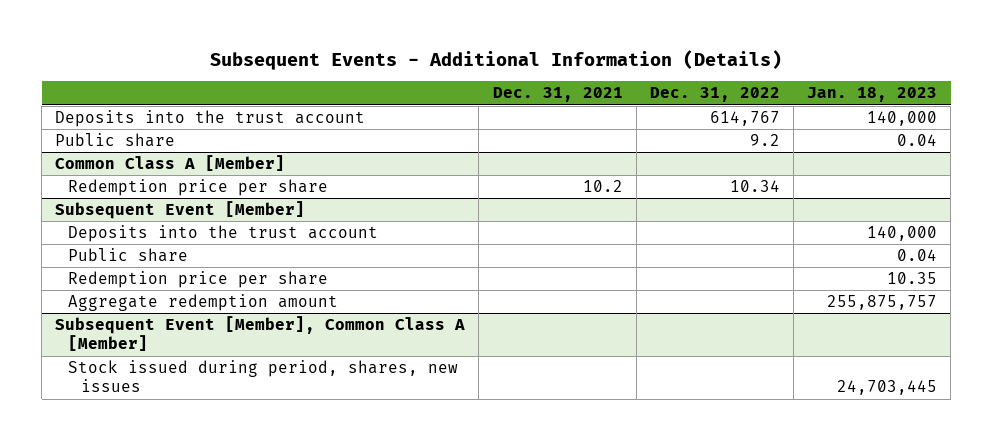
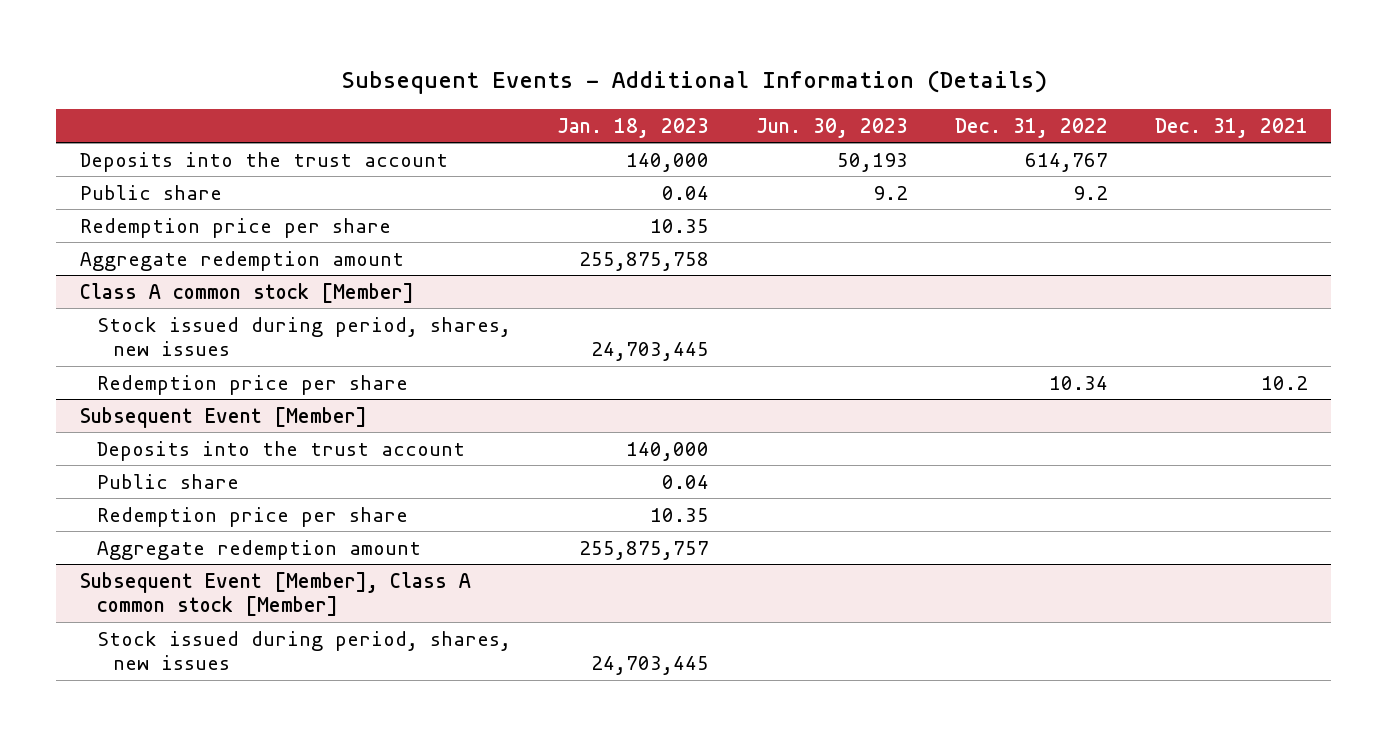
- | Dec. 31, 2021 | Dec. 31, 2022 | Jan. 18, 2023
+ | Jan. 18, 2023 | Jun. 30, 2023 | Dec. 31, 2022 | Dec. 31, 2021
- Common Class A [Member]
+ Redemption price per share | 10.35 | | |
+ Aggregate redemption amount | 255,875,758 | | |
+ Class A common stock [Member]
+ Stock issued during period, shares, new issues | 24,703,445 | | |
- Subsequent Event [Member], Common Class A [Member]
+ Subsequent Event [Member], Class A common stock [Member]

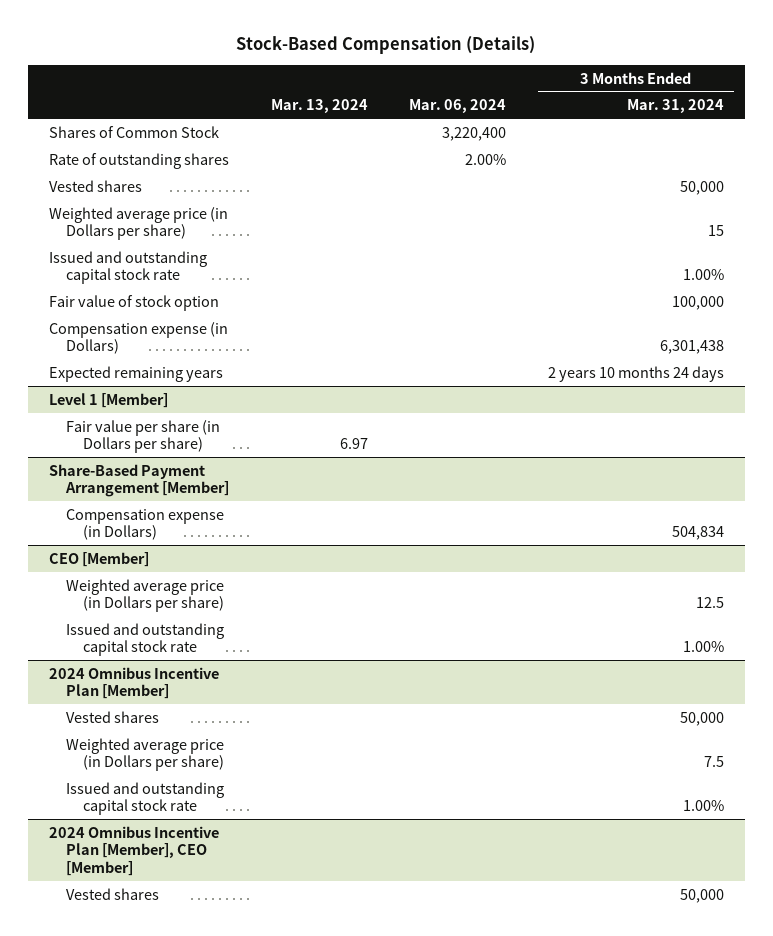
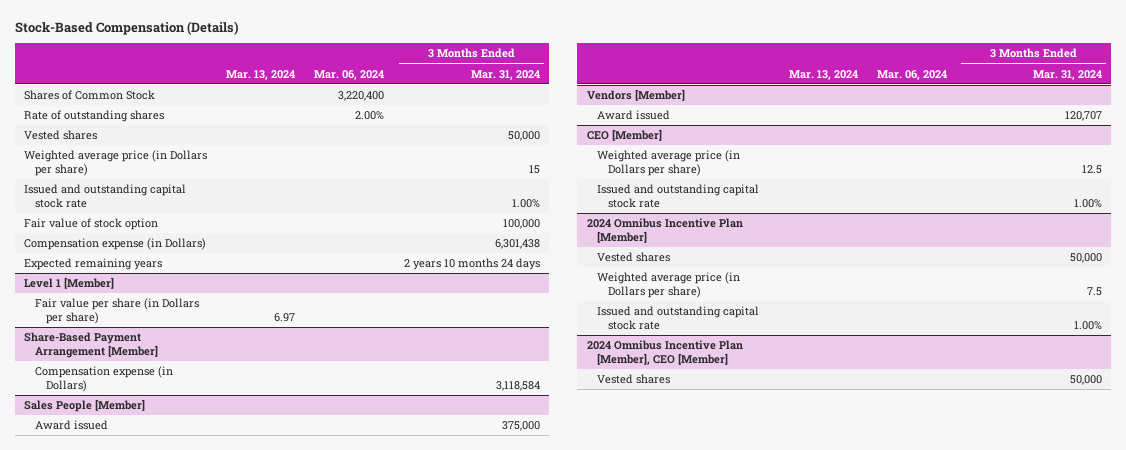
@ Share-Based Payment Arrangement [Member]
- Compensation expense (in Dollars) | | | 504,834
+ Compensation expense (in Dollars) | | | 3,118,584
+ Sales People [Member]
+ Award issued | | | 375,000
+ Vendors [Member]
+ Award issued | | | 120,707

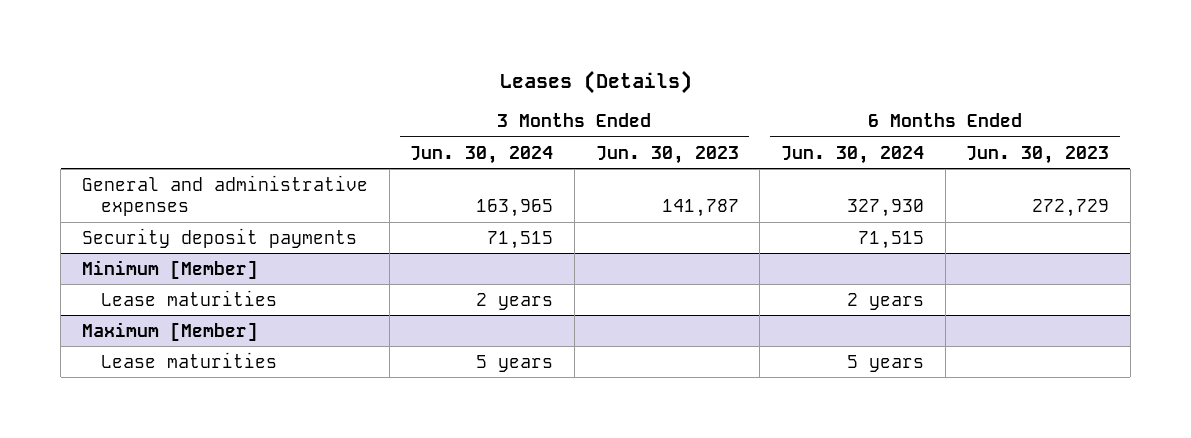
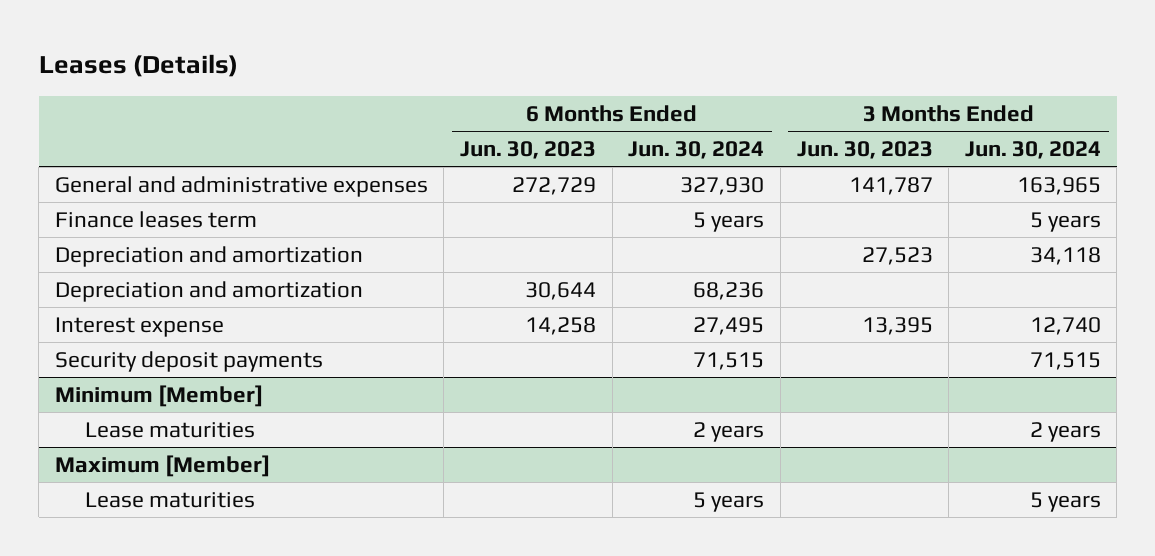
- | 3 Months Ended Jun. 30, 2024 | 3 Months Ended Jun. 30, 2023 | 6 Months Ended Jun. 30, 2024 | 6 Months Ended Jun. 30, 2023
+ | 6 Months Ended Jun. 30, 2023 | 6 Months Ended Jun. 30, 2024 | 3 Months Ended Jun. 30, 2023 | 3 Months Ended Jun. 30, 2024
+ Finance leases term | | 5 years | | 5 years
+ Depreciation and amortization | | | 27,523 | 34,118
+ Depreciation and amortization | 30,644 | 68,236 | |
+ Interest expense | 14,258 | 27,495 | 13,395 | 12,740

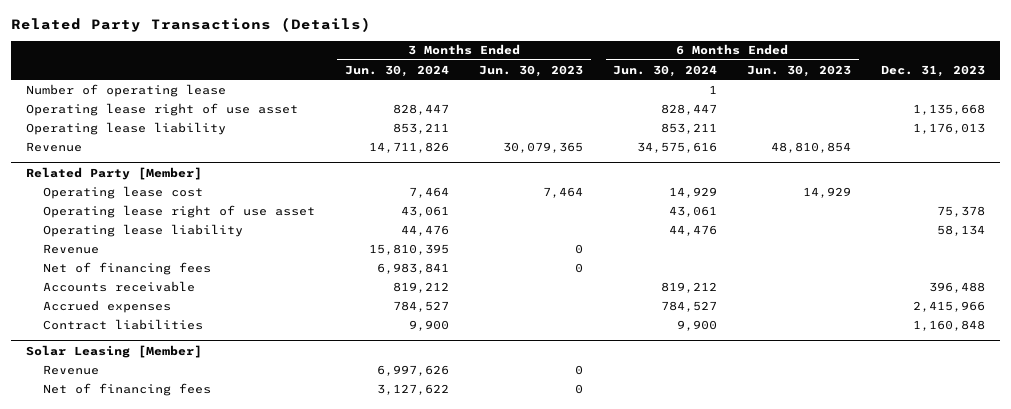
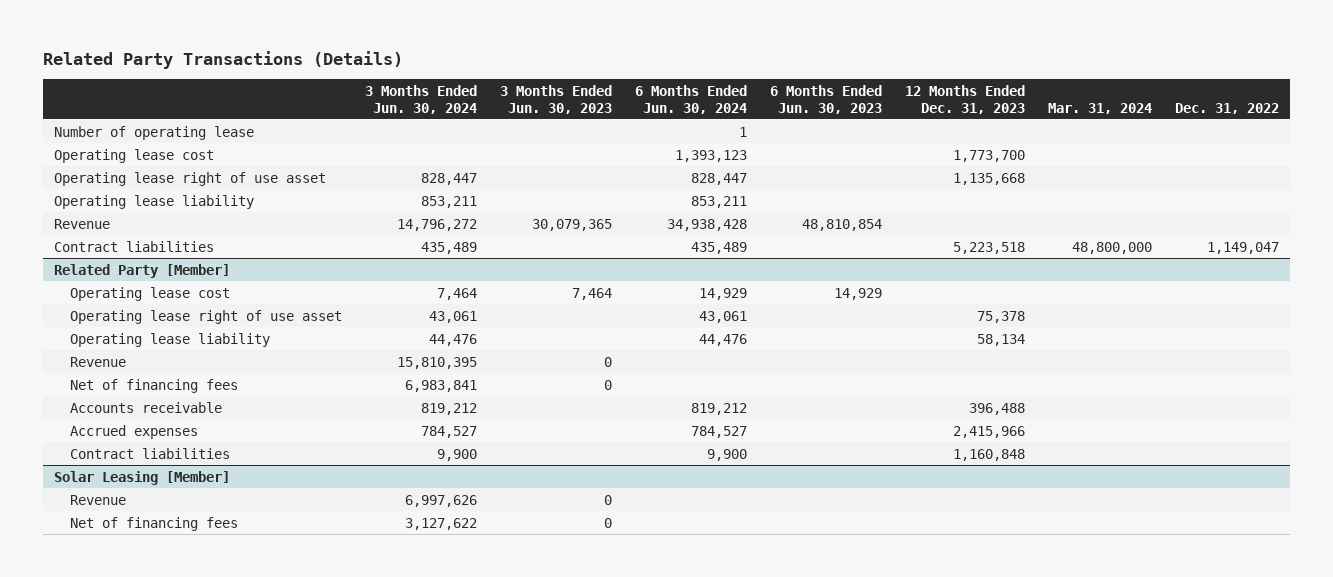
- | 3 Months Ended Jun. 30, 2024 | 3 Months Ended Jun. 30, 2023 | 6 Months Ended Jun. 30, 2024 | 6 Months Ended Jun. 30, 2023 | Dec. 31, 2023
+ | 3 Months Ended Jun. 30, 2024 | 3 Months Ended Jun. 30, 2023 | 6 Months Ended Jun. 30, 2024 | 6 Months Ended Jun. 30, 2023 | 12 Months Ended Dec. 31, 2023 | Mar. 31, 2024 | Dec. 31, 2022
+ Operating lease cost | | | 1,393,123 | | 1,773,700 | |
- Revenue | 14,711,826 | 30,079,365 | 34,575,616 | 48,810,854 |
+ Revenue | 14,796,272 | 30,079,365 | 34,938,428 | 48,810,854 | | |
+ Contract liabilities | 435,489 | | 435,489 | | 5,223,518 | 48,800,000 | 1,149,047

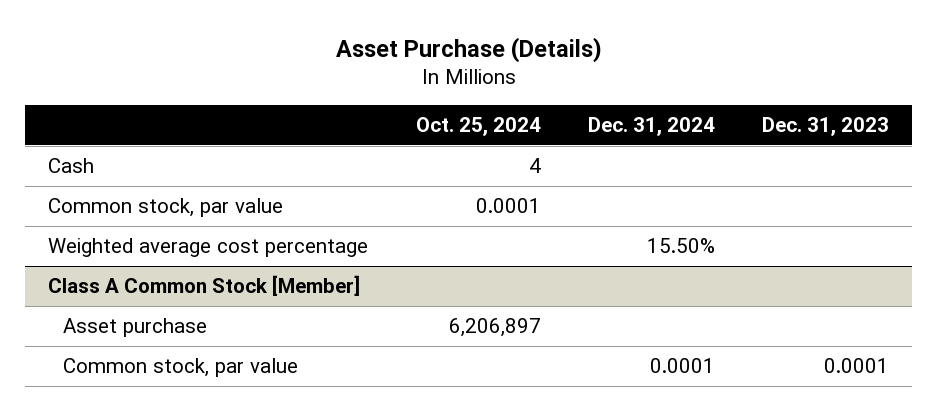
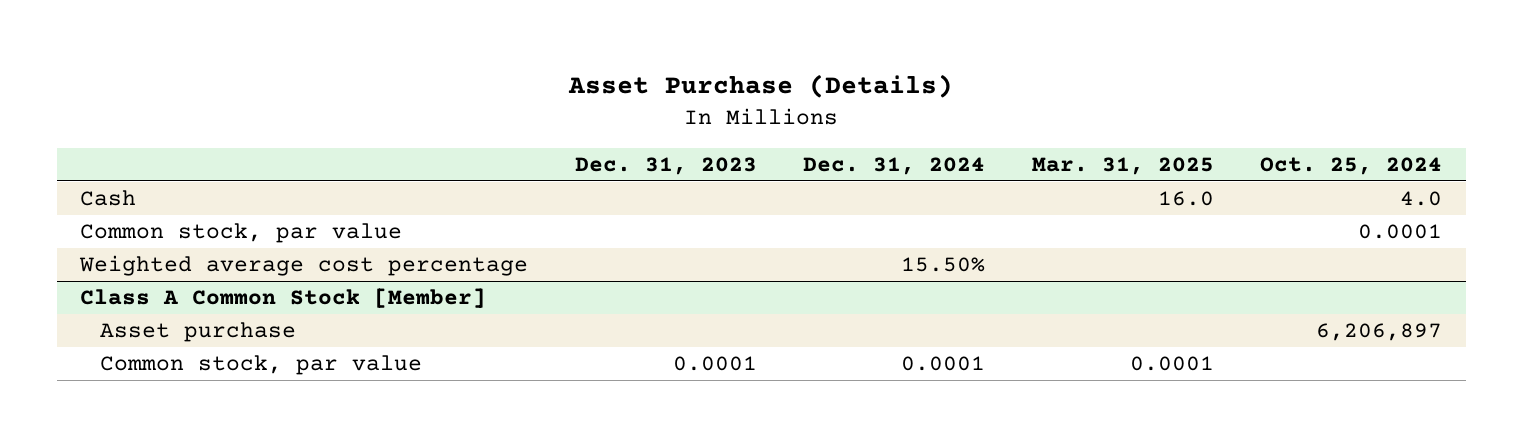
- | Oct. 25, 2024 | Dec. 31, 2024 | Dec. 31, 2023
+ | Dec. 31, 2023 | Dec. 31, 2024 | Mar. 31, 2025 | Oct. 25, 2024
- Cash | 4 | |
+ Cash | | | 16.0 | 4.0

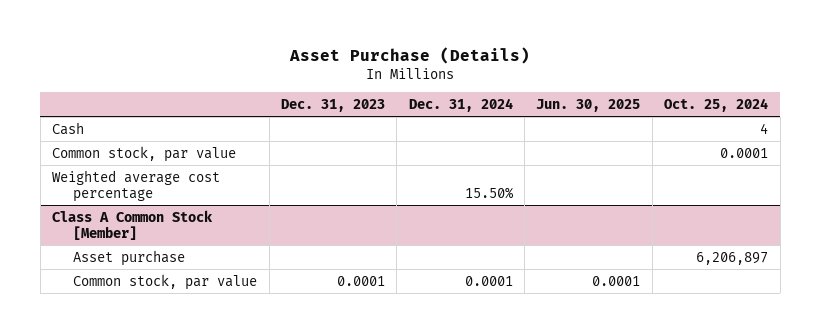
- | Dec. 31, 2023 | Dec. 31, 2024 | Mar. 31, 2025 | Oct. 25, 2024
+ | Dec. 31, 2023 | Dec. 31, 2024 | Jun. 30, 2025 | Oct. 25, 2024
- Cash | | | 16.0 | 4.0
+ Cash | | | | 4

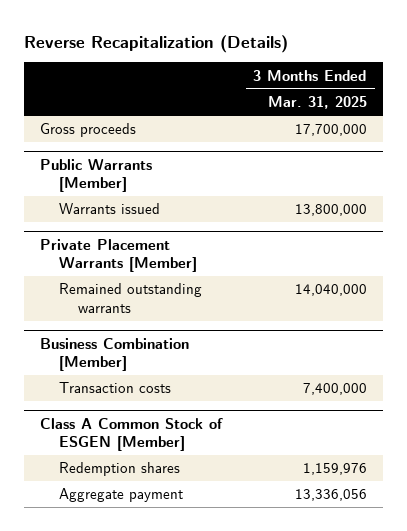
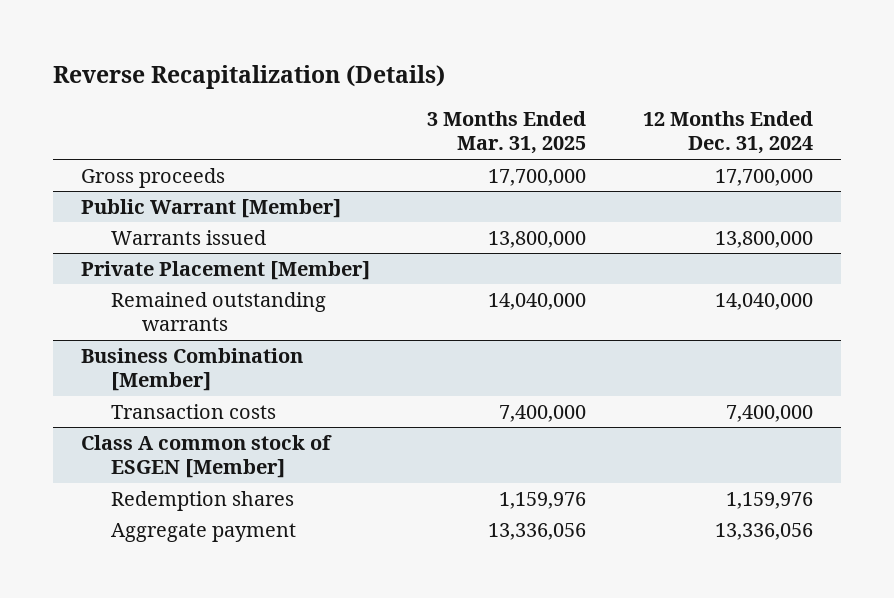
- | 3 Months Ended Mar. 31, 2025
+ | 3 Months Ended Mar. 31, 2025 | 12 Months Ended Dec. 31, 2024
- Public Warrants [Member]
+ Public Warrant [Member]
- Private Placement Warrants [Member]
+ Private Placement [Member]
- Class A Common Stock of ESGEN [Member]
+ Class A common stock of ESGEN [Member]

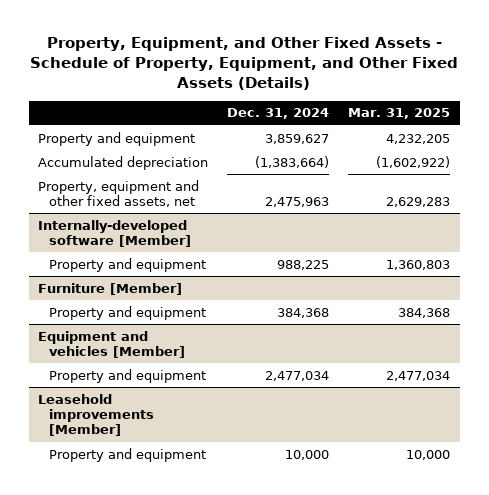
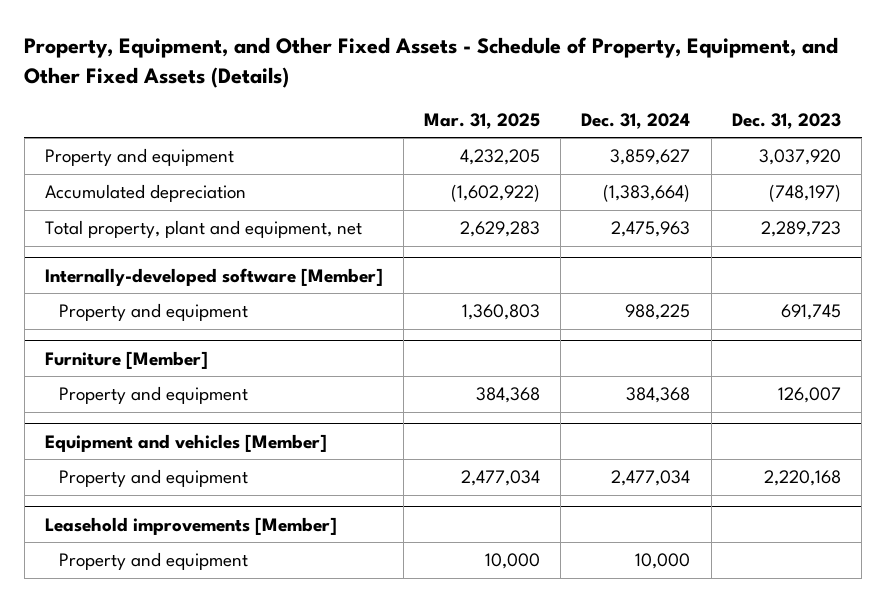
- | Dec. 31, 2024 | Mar. 31, 2025
+ | Mar. 31, 2025 | Dec. 31, 2024 | Dec. 31, 2023
- Property, equipment and other fixed assets, net | 2,475,963 | 2,629,283
+ Total property, plant and equipment, net | 2,629,283 | 2,475,963 | 2,289,723

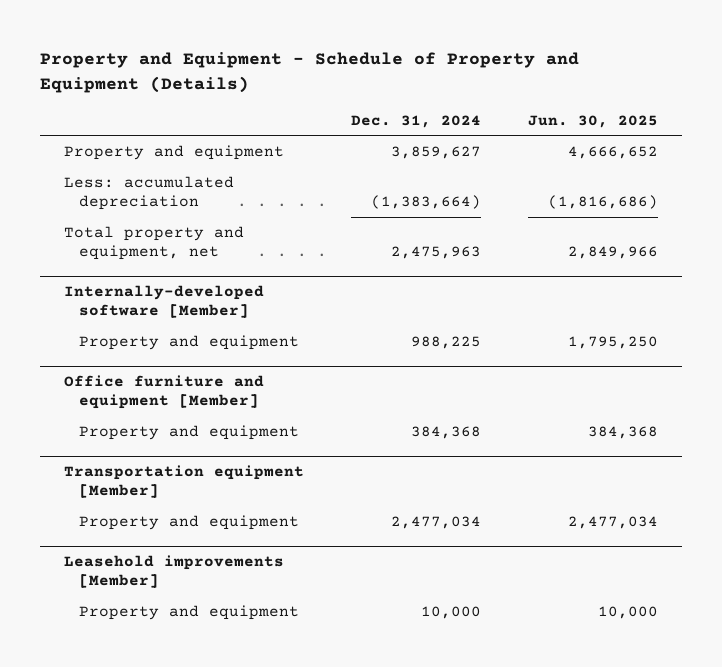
- Property, Equipment, and Other Fixed Assets - Schedule of Property, Equipment, and Other Fixed Assets (Details)
+ Property and Equipment - Schedule of Property and Equipment (Details)
- | Mar. 31, 2025 | Dec. 31, 2024 | Dec. 31, 2023
+ | Dec. 31, 2024 | Jun. 30, 2025
- Accumulated depreciation | (1,602,922) | (1,383,664) | (748,197)
- Total property, plant and equipment, net | 2,629,283 | 2,475,963 | 2,289,723
+ Less: accumulated depreciation | (1,383,664) | (1,816,686)
+ Total property and equipment, net | 2,475,963 | 2,849,966
- Furniture [Member]
+ Office furniture and equipment [Member]
- Equipment and vehicles [Member]
+ Transportation equipment [Member]

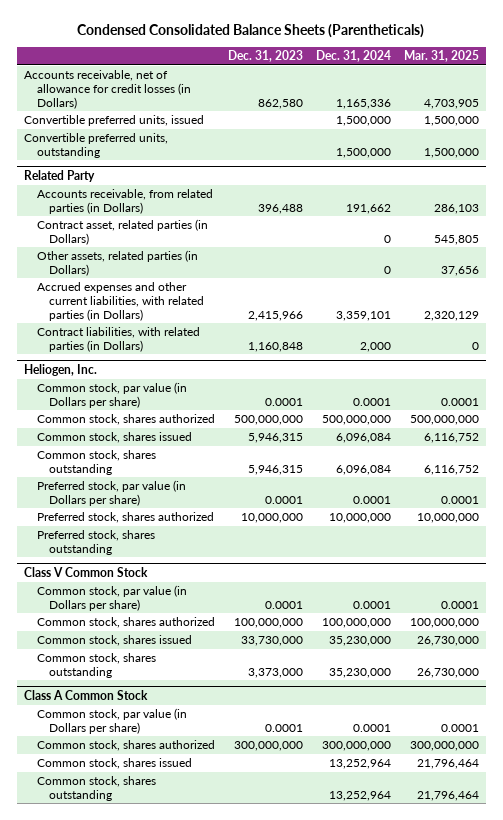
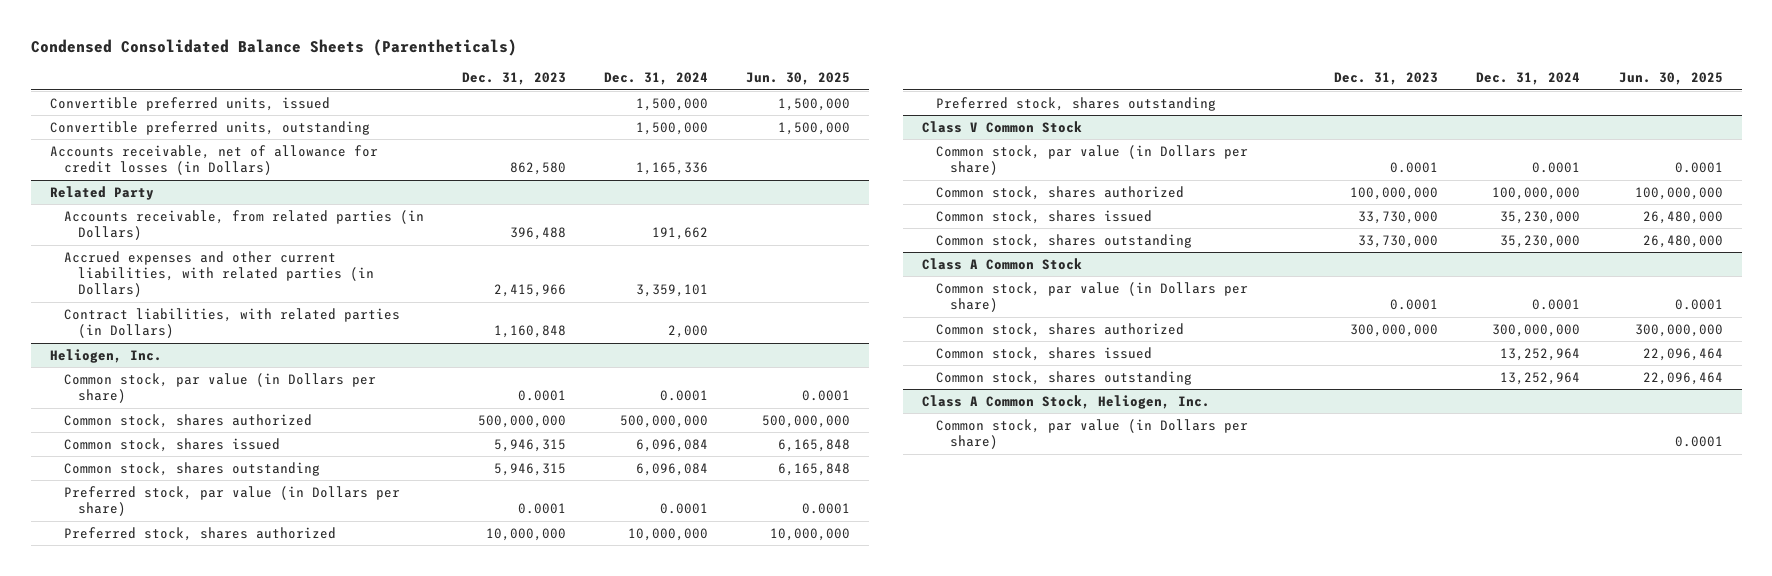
- | Dec. 31, 2023 | Dec. 31, 2024 | Mar. 31, 2025
+ | Dec. 31, 2023 | Dec. 31, 2024 | Jun. 30, 2025
moved down: Accounts receivable, net of allowance for credit losses (in Dollars) | 862,580 | 1,165,336 |
@ Related Party
- Contract asset, related parties (in Dollars) | | 0 | 545,805
- Other assets, related parties (in Dollars) | | 0 | 37,656
@ Class V Common Stock
- Common stock, shares outstanding | 3,373,000 | 35,230,000 | 26,730,000
+ Common stock, shares outstanding | 33,730,000 | 35,230,000 | 26,480,000
+ Class A Common Stock, Heliogen, Inc.
+ Common stock, par value (in Dollars per share) | | | 0.0001

